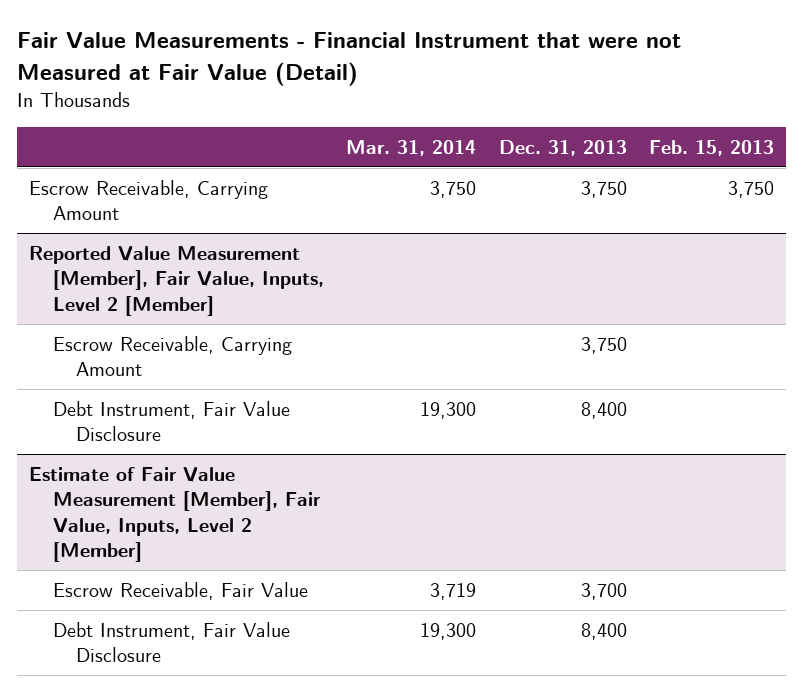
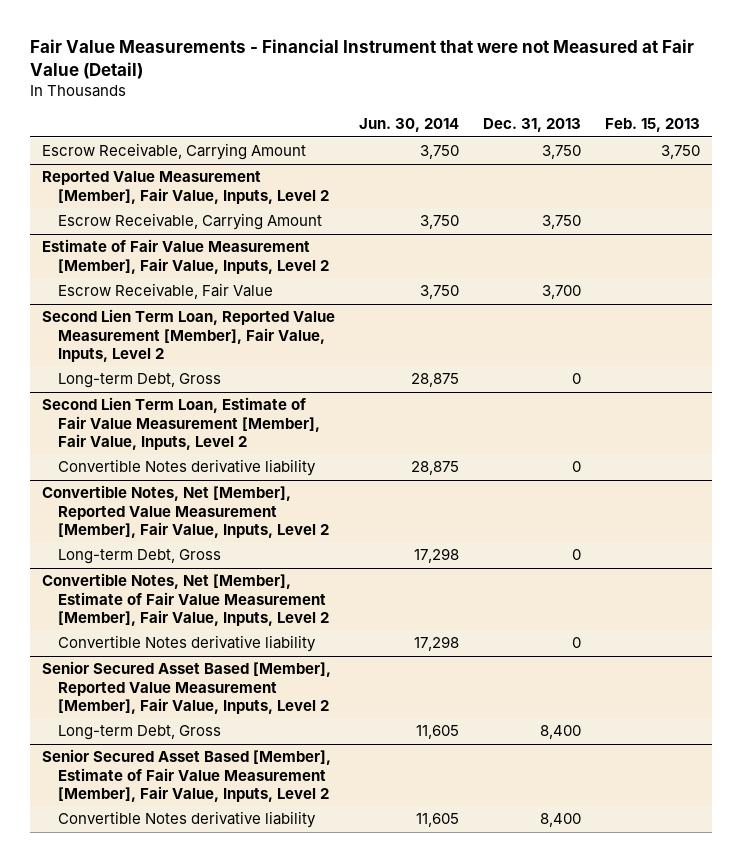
- | Mar. 31, 2014 | Dec. 31, 2013 | Feb. 15, 2013
+ | Jun. 30, 2014 | Dec. 31, 2013 | Feb. 15, 2013
- Reported Value Measurement [Member], Fair Value, Inputs, Level 2 [Member]
+ Reported Value Measurement [Member], Fair Value, Inputs, Level 2
- Debt Instrument, Fair Value Disclosure | 19,300 | 8,400 |
- Estimate of Fair Value Measurement [Member], Fair Value, Inputs, Level 2 [Member]
+ Estimate of Fair Value Measurement [Member], Fair Value, Inputs, Level 2
- Debt Instrument, Fair Value Disclosure | 19,300 | 8,400 |
+ Second Lien Term Loan, Reported Value Measurement [Member], Fair Value, Inputs, Level 2
+ Long-term Debt, Gross | 28,875 | 0 |
+ Second Lien Term Loan, Estimate of Fair Value Measurement [Member], Fair Value, Inputs, Level 2
+ Convertible Notes derivative liability | 28,875 | 0 |
+ Convertible Notes, Net [Member], Reported Value Measurement [Member], Fair Value, Inputs, Level 2
+ Long-term Debt, Gross | 17,298 | 0 |
+ Convertible Notes, Net [Member], Estimate of Fair Value Measurement [Member], Fair Value, Inputs, Level 2
+ Convertible Notes derivative liability | 17,298 | 0 |
+ Senior Secured Asset Based [Member], Reported Value Measurement [Member], Fair Value, Inputs, Level 2
+ Long-term Debt, Gross | 11,605 | 8,400 |
+ Senior Secured Asset Based [Member], Estimate of Fair Value Measurement [Member], Fair Value, Inputs, Level 2
+ Convertible Notes derivative liability | 11,605 | 8,400 |

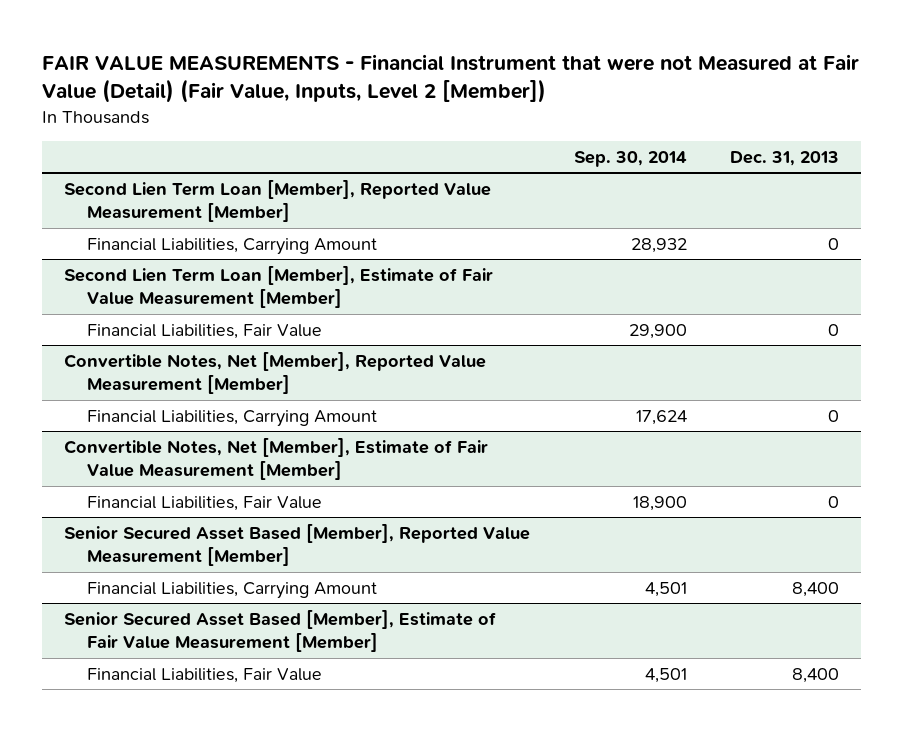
- Fair Value Measurements - Financial Instrument that were not Measured at Fair Value (Detail)
+ FAIR VALUE MEASUREMENTS - Financial Instrument that were not Measured at Fair Value (Detail) (Fair Value, Inputs, Level 2 [Member])
- | Jun. 30, 2014 | Dec. 31, 2013 | Feb. 15, 2013
+ | Sep. 30, 2014 | Dec. 31, 2013
- Escrow Receivable, Carrying Amount | 3,750 | 3,750 | 3,750
- Reported Value Measurement [Member], Fair Value, Inputs, Level 2
- Escrow Receivable, Carrying Amount | 3,750 | 3,750 |
- Estimate of Fair Value Measurement [Member], Fair Value, Inputs, Level 2
- Escrow Receivable, Fair Value | 3,750 | 3,700 |
- Second Lien Term Loan, Reported Value Measurement [Member], Fair Value, Inputs, Level 2
- Long-term Debt, Gross | 28,875 | 0 |
- Second Lien Term Loan, Estimate of Fair Value Measurement [Member], Fair Value, Inputs, Level 2
- Convertible Notes derivative liability | 28,875 | 0 |
- Convertible Notes, Net [Member], Reported Value Measurement [Member], Fair Value, Inputs, Level 2
- Long-term Debt, Gross | 17,298 | 0 |
- Convertible Notes, Net [Member], Estimate of Fair Value Measurement [Member], Fair Value, Inputs, Level 2
- Convertible Notes derivative liability | 17,298 | 0 |
- Senior Secured Asset Based [Member], Reported Value Measurement [Member], Fair Value, Inputs, Level 2
- Long-term Debt, Gross | 11,605 | 8,400 |
- Senior Secured Asset Based [Member], Estimate of Fair Value Measurement [Member], Fair Value, Inputs, Level 2
- Convertible Notes derivative liability | 11,605 | 8,400 |
+ Second Lien Term Loan [Member], Reported Value Measurement [Member]
+ Financial Liabilities, Carrying Amount | 28,932 | 0
+ Second Lien Term Loan [Member], Estimate of Fair Value Measurement [Member]
+ Financial Liabilities, Fair Value | 29,900 | 0
+ Convertible Notes, Net [Member], Reported Value Measurement [Member]
+ Financial Liabilities, Carrying Amount | 17,624 | 0
+ Convertible Notes, Net [Member], Estimate of Fair Value Measurement [Member]
+ Financial Liabilities, Fair Value | 18,900 | 0
+ Senior Secured Asset Based [Member], Reported Value Measurement [Member]
+ Financial Liabilities, Carrying Amount | 4,501 | 8,400
+ Senior Secured Asset Based [Member], Estimate of Fair Value Measurement [Member]
+ Financial Liabilities, Fair Value | 4,501 | 8,400

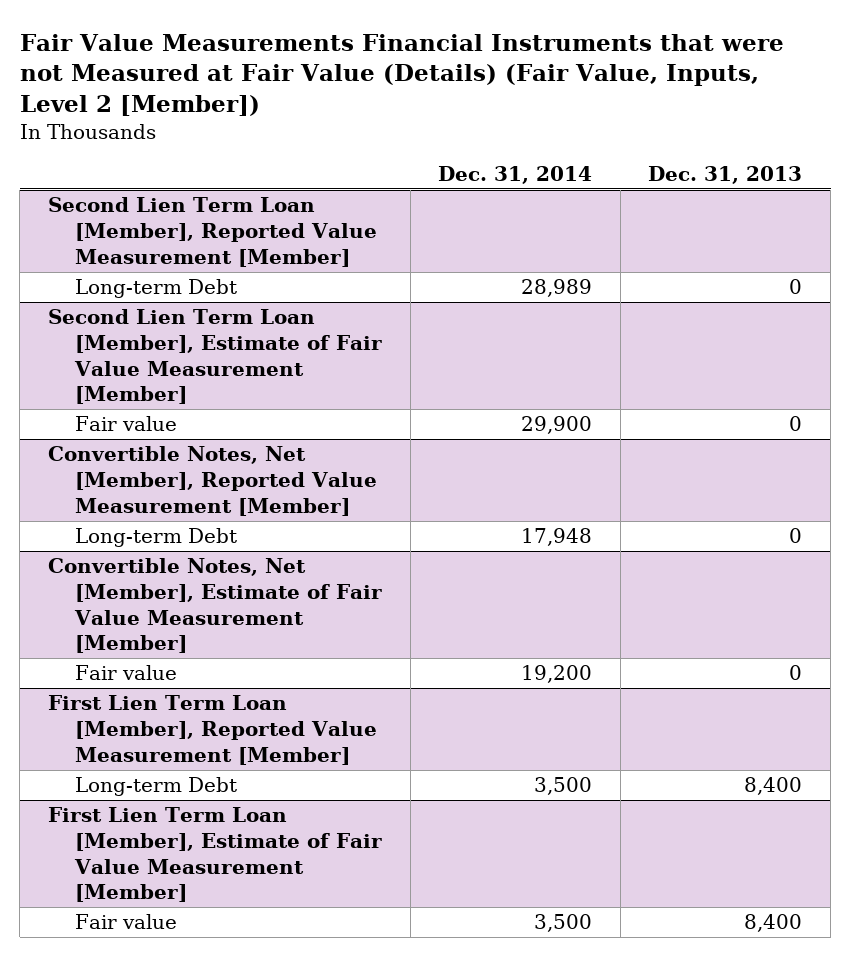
- FAIR VALUE MEASUREMENTS - Financial Instrument that were not Measured at Fair Value (Detail) (Fair Value, Inputs, Level 2 [Member])
+ Fair Value Measurements Financial Instruments that were not Measured at Fair Value (Details) (Fair Value, Inputs, Level 2 [Member])
- | Sep. 30, 2014 | Dec. 31, 2013
+ | Dec. 31, 2014 | Dec. 31, 2013
@ Second Lien Term Loan [Member], Reported Value Measurement [Member]
- Financial Liabilities, Carrying Amount | 28,932 | 0
+ Long-term Debt | 28,989 | 0
@ Second Lien Term Loan [Member], Estimate of Fair Value Measurement [Member]
- Financial Liabilities, Fair Value | 29,900 | 0
+ Fair value | 29,900 | 0
@ Convertible Notes, Net [Member], Reported Value Measurement [Member]
- Financial Liabilities, Carrying Amount | 17,624 | 0
+ Long-term Debt | 17,948 | 0
@ Convertible Notes, Net [Member], Estimate of Fair Value Measurement [Member]
- Financial Liabilities, Fair Value | 18,900 | 0
- Senior Secured Asset Based [Member], Reported Value Measurement [Member]
- Financial Liabilities, Carrying Amount | 4,501 | 8,400
- Senior Secured Asset Based [Member], Estimate of Fair Value Measurement [Member]
- Financial Liabilities, Fair Value | 4,501 | 8,400
@ Convertible Notes, Net [Member], Estimate of Fair Value Measurement [Member]
+ Fair value | 19,200 | 0
+ First Lien Term Loan [Member], Reported Value Measurement [Member]
+ Long-term Debt | 3,500 | 8,400
+ First Lien Term Loan [Member], Estimate of Fair Value Measurement [Member]
+ Fair value | 3,500 | 8,400

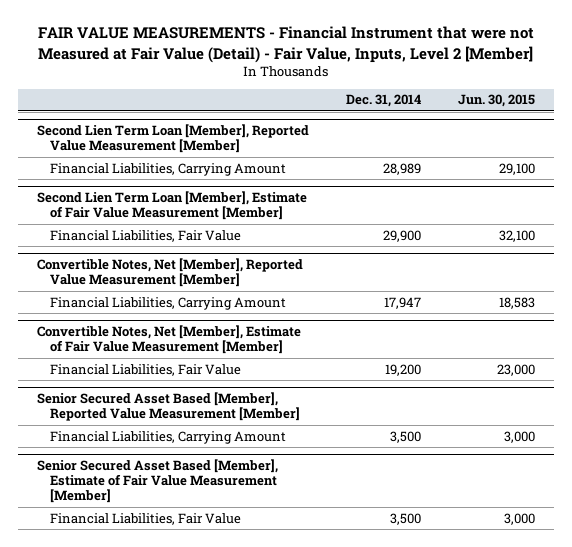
- Fair Value Measurements Financial Instruments that were not Measured at Fair Value (Details) (Fair Value, Inputs, Level 2 [Member])
+ FAIR VALUE MEASUREMENTS - Financial Instrument that were not Measured at Fair Value (Detail) - Fair Value, Inputs, Level 2 [Member]
- | Dec. 31, 2014 | Dec. 31, 2013
+ | Dec. 31, 2014 | Jun. 30, 2015
@ Second Lien Term Loan [Member], Reported Value Measurement [Member]
- Long-term Debt | 28,989 | 0
+ Financial Liabilities, Carrying Amount | 28,989 | 29,100
@ Second Lien Term Loan [Member], Estimate of Fair Value Measurement [Member]
- Fair value | 29,900 | 0
+ Financial Liabilities, Fair Value | 29,900 | 32,100
@ Convertible Notes, Net [Member], Reported Value Measurement [Member]
- Long-term Debt | 17,948 | 0
+ Financial Liabilities, Carrying Amount | 17,947 | 18,583
@ Convertible Notes, Net [Member], Estimate of Fair Value Measurement [Member]
- Fair value | 19,200 | 0
- First Lien Term Loan [Member], Reported Value Measurement [Member]
- Long-term Debt | 3,500 | 8,400
- First Lien Term Loan [Member], Estimate of Fair Value Measurement [Member]
- Fair value | 3,500 | 8,400
@ Convertible Notes, Net [Member], Estimate of Fair Value Measurement [Member]
+ Financial Liabilities, Fair Value | 19,200 | 23,000
+ Senior Secured Asset Based [Member], Reported Value Measurement [Member]
+ Financial Liabilities, Carrying Amount | 3,500 | 3,000
+ Senior Secured Asset Based [Member], Estimate of Fair Value Measurement [Member]
+ Financial Liabilities, Fair Value | 3,500 | 3,000

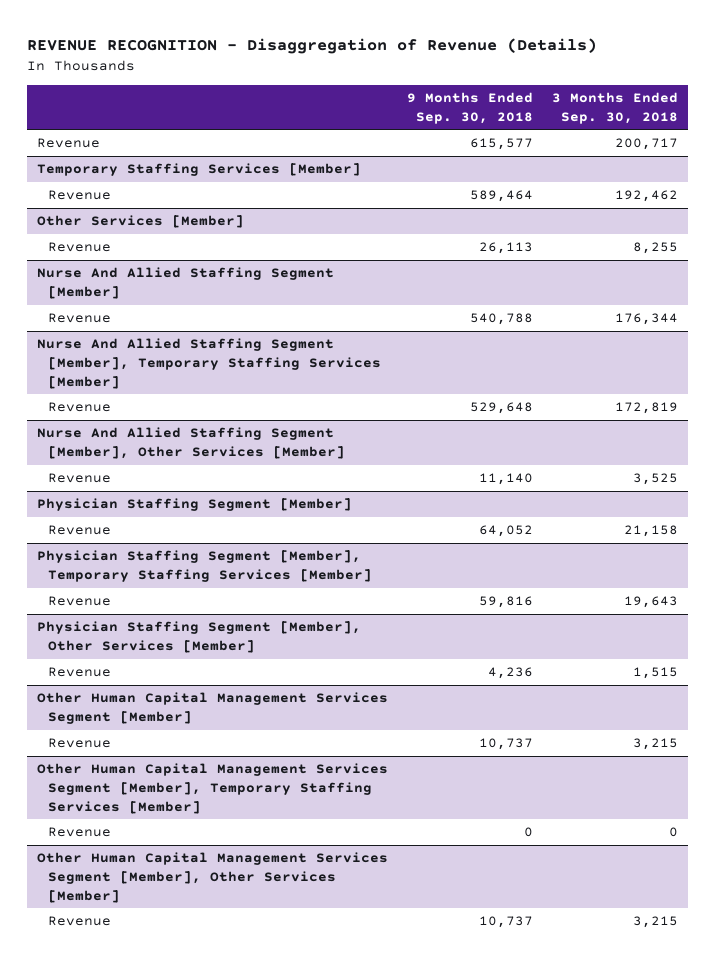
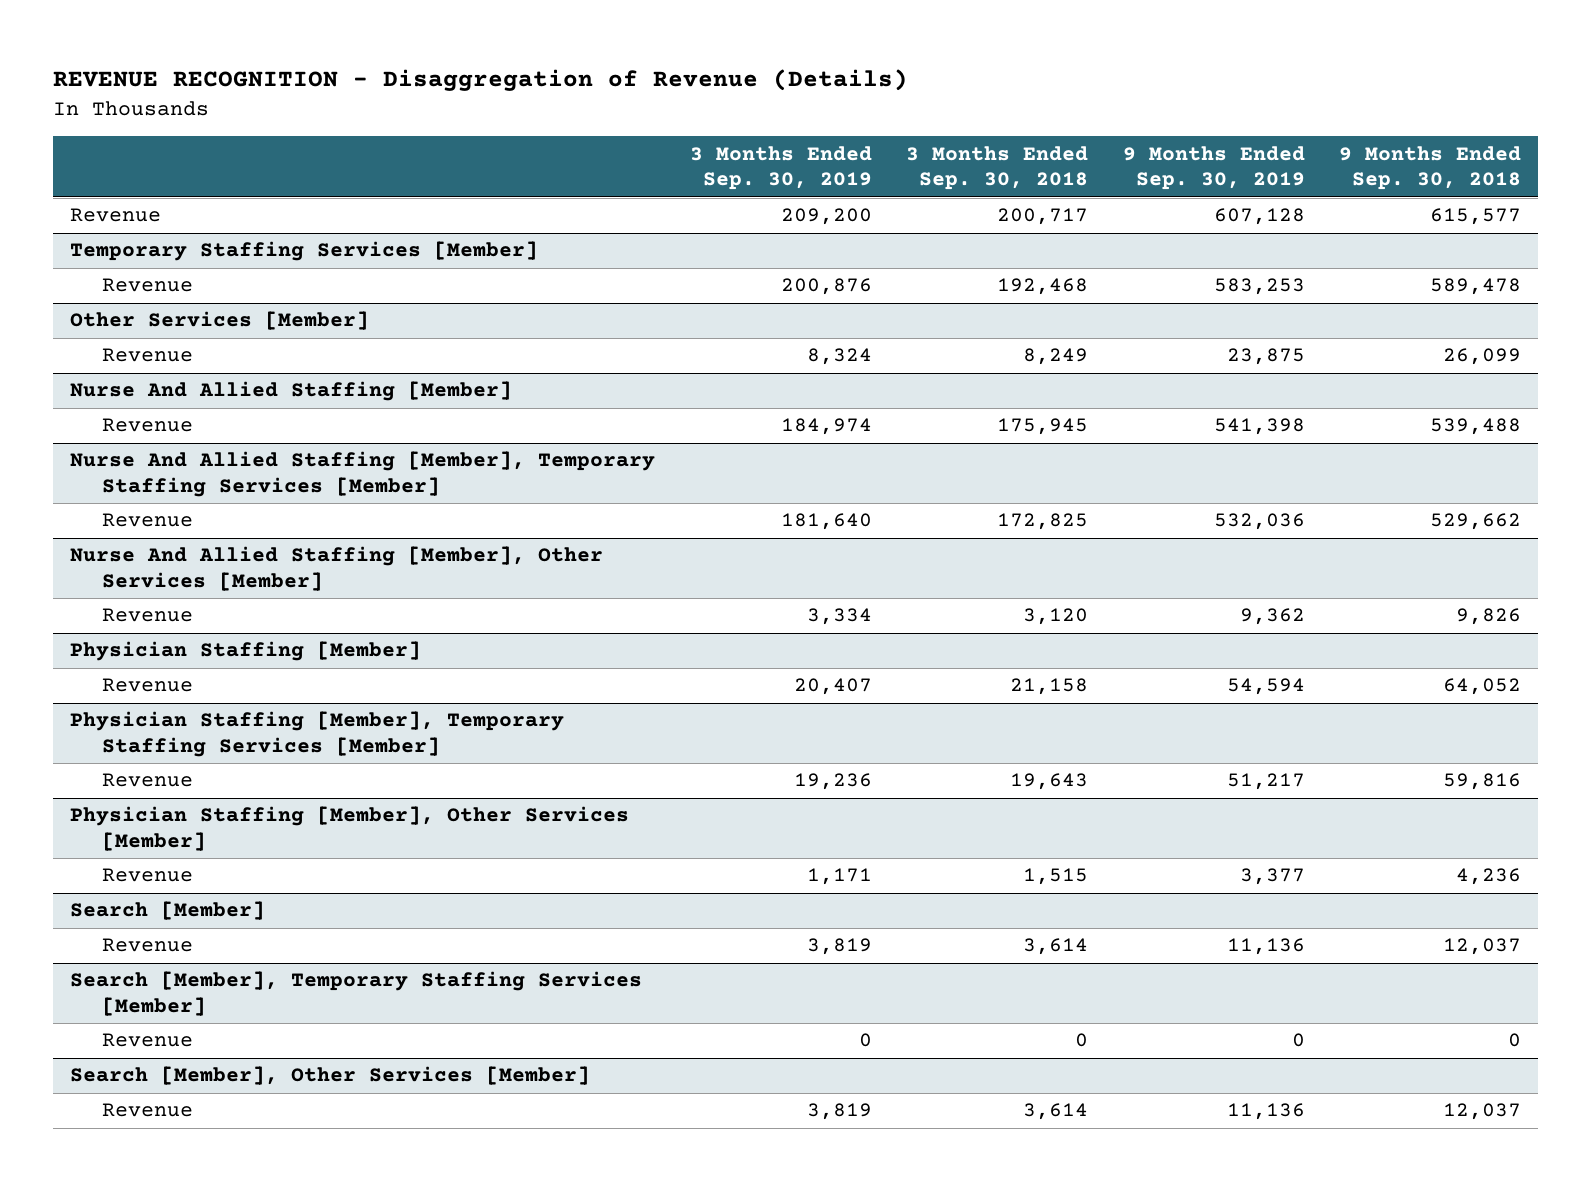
- | 9 Months Ended Sep. 30, 2018 | 3 Months Ended Sep. 30, 2018
+ | 3 Months Ended Sep. 30, 2019 | 3 Months Ended Sep. 30, 2018 | 9 Months Ended Sep. 30, 2019 | 9 Months Ended Sep. 30, 2018
@ Temporary Staffing Services [Member]
- Revenue | 589,464 | 192,462
+ Revenue | 200,876 | 192,468 | 583,253 | 589,478
@ Other Services [Member]
- Revenue | 26,113 | 8,255
- Nurse And Allied Staffing Segment [Member]
- Revenue | 540,788 | 176,344
- Nurse And Allied Staffing Segment [Member], Temporary Staffing Services [Member]
- Revenue | 529,648 | 172,819
- Nurse And Allied Staffing Segment [Member], Other Services [Member]
- Revenue | 11,140 | 3,525
- Physician Staffing Segment [Member]
@ Other Services [Member]
+ Revenue | 8,324 | 8,249 | 23,875 | 26,099
+ Nurse And Allied Staffing [Member]
+ Revenue | 184,974 | 175,945 | 541,398 | 539,488
+ Nurse And Allied Staffing [Member], Temporary Staffing Services [Member]
+ Revenue | 181,640 | 172,825 | 532,036 | 529,662
+ Nurse And Allied Staffing [Member], Other Services [Member]
+ Revenue | 3,334 | 3,120 | 9,362 | 9,826
+ Physician Staffing [Member]
- Physician Staffing Segment [Member], Temporary Staffing Services [Member]
+ Physician Staffing [Member], Temporary Staffing Services [Member]
- Physician Staffing Segment [Member], Other Services [Member]
+ Physician Staffing [Member], Other Services [Member]
- Other Human Capital Management Services Segment [Member]
- Revenue | 10,737 | 3,215
- Other Human Capital Management Services Segment [Member], Temporary Staffing Services [Member]
+ Search [Member]
+ Revenue | 3,819 | 3,614 | 11,136 | 12,037
+ Search [Member], Temporary Staffing Services [Member]
- Other Human Capital Management Services Segment [Member], Other Services [Member]
- Revenue | 10,737 | 3,215
+ Search [Member], Other Services [Member]
+ Revenue | 3,819 | 3,614 | 11,136 | 12,037

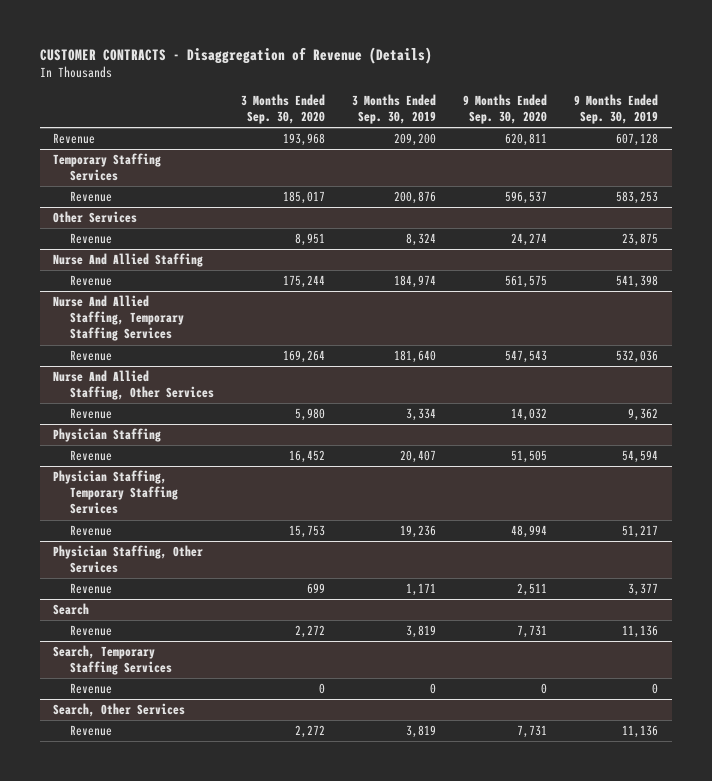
- REVENUE RECOGNITION - Disaggregation of Revenue (Details)
+ CUSTOMER CONTRACTS - Disaggregation of Revenue (Details)
- | 3 Months Ended Sep. 30, 2019 | 3 Months Ended Sep. 30, 2018 | 9 Months Ended Sep. 30, 2019 | 9 Months Ended Sep. 30, 2018
+ | 3 Months Ended Sep. 30, 2020 | 3 Months Ended Sep. 30, 2019 | 9 Months Ended Sep. 30, 2020 | 9 Months Ended Sep. 30, 2019
- Temporary Staffing Services [Member]
+ Temporary Staffing Services
- Other Services [Member]
+ Other Services
- Nurse And Allied Staffing [Member]
+ Nurse And Allied Staffing
- Nurse And Allied Staffing [Member], Temporary Staffing Services [Member]
+ Nurse And Allied Staffing, Temporary Staffing Services
- Nurse And Allied Staffing [Member], Other Services [Member]
+ Nurse And Allied Staffing, Other Services
- Physician Staffing [Member]
+ Physician Staffing
- Physician Staffing [Member], Temporary Staffing Services [Member]
+ Physician Staffing, Temporary Staffing Services
- Physician Staffing [Member], Other Services [Member]
+ Physician Staffing, Other Services
- Search [Member]
+ Search
- Search [Member], Temporary Staffing Services [Member]
+ Search, Temporary Staffing Services
- Search [Member], Other Services [Member]
+ Search, Other Services

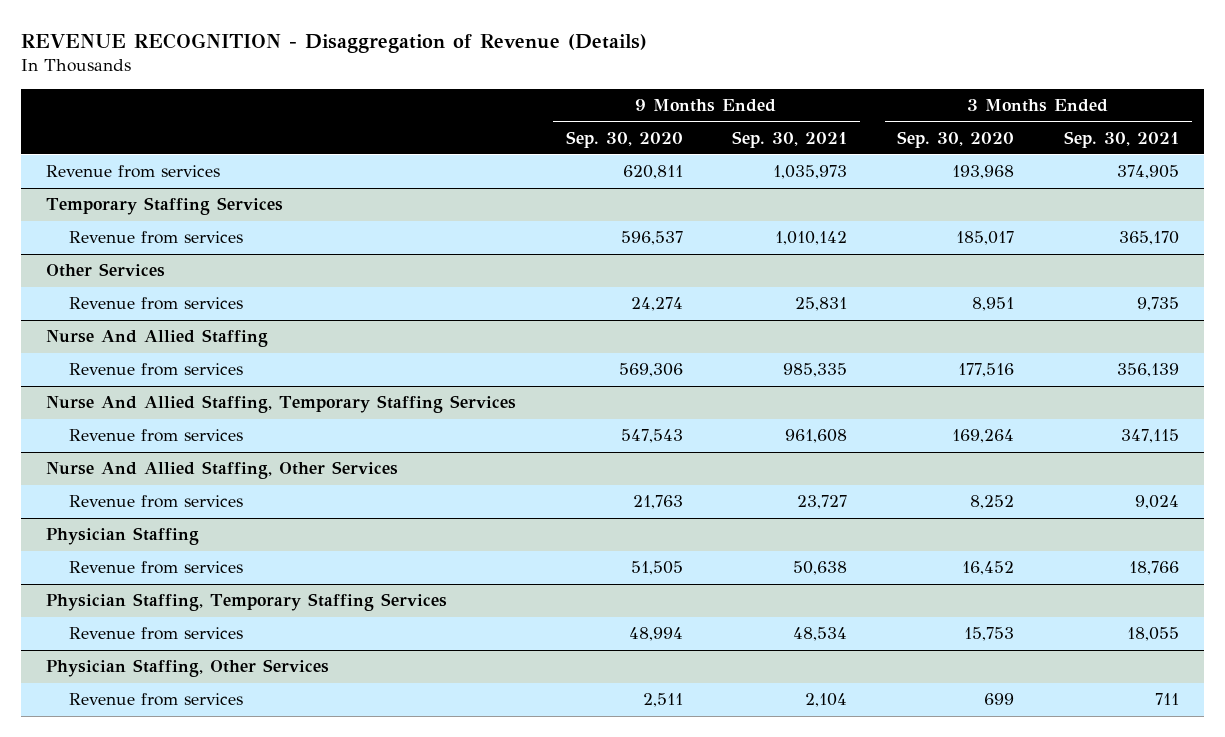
- CUSTOMER CONTRACTS - Disaggregation of Revenue (Details)
+ REVENUE RECOGNITION - Disaggregation of Revenue (Details)
- | 3 Months Ended Sep. 30, 2020 | 3 Months Ended Sep. 30, 2019 | 9 Months Ended Sep. 30, 2020 | 9 Months Ended Sep. 30, 2019
+ | 9 Months Ended Sep. 30, 2020 | 9 Months Ended Sep. 30, 2021 | 3 Months Ended Sep. 30, 2020 | 3 Months Ended Sep. 30, 2021
- Revenue | 193,968 | 209,200 | 620,811 | 607,128
+ Revenue from services | 620,811 | 1,035,973 | 193,968 | 374,905
@ Temporary Staffing Services
- Revenue | 185,017 | 200,876 | 596,537 | 583,253
+ Revenue from services | 596,537 | 1,010,142 | 185,017 | 365,170
@ Other Services
- Revenue | 8,951 | 8,324 | 24,274 | 23,875
+ Revenue from services | 24,274 | 25,831 | 8,951 | 9,735
@ Nurse And Allied Staffing
- Revenue | 175,244 | 184,974 | 561,575 | 541,398
+ Revenue from services | 569,306 | 985,335 | 177,516 | 356,139
@ Nurse And Allied Staffing, Temporary Staffing Services
- Revenue | 169,264 | 181,640 | 547,543 | 532,036
+ Revenue from services | 547,543 | 961,608 | 169,264 | 347,115
@ Nurse And Allied Staffing, Other Services
- Revenue | 5,980 | 3,334 | 14,032 | 9,362
+ Revenue from services | 21,763 | 23,727 | 8,252 | 9,024
@ Physician Staffing
- Revenue | 16,452 | 20,407 | 51,505 | 54,594
+ Revenue from services | 51,505 | 50,638 | 16,452 | 18,766
@ Physician Staffing, Temporary Staffing Services
- Revenue | 15,753 | 19,236 | 48,994 | 51,217
+ Revenue from services | 48,994 | 48,534 | 15,753 | 18,055
@ Physician Staffing, Other Services
- Revenue | 699 | 1,171 | 2,511 | 3,377
- Search
- Revenue | 2,272 | 3,819 | 7,731 | 11,136
- Search, Temporary Staffing Services
- Revenue | 0 | 0 | 0 | 0
- Search, Other Services
- Revenue | 2,272 | 3,819 | 7,731 | 11,136
@ Physician Staffing, Other Services
+ Revenue from services | 2,511 | 2,104 | 699 | 711

